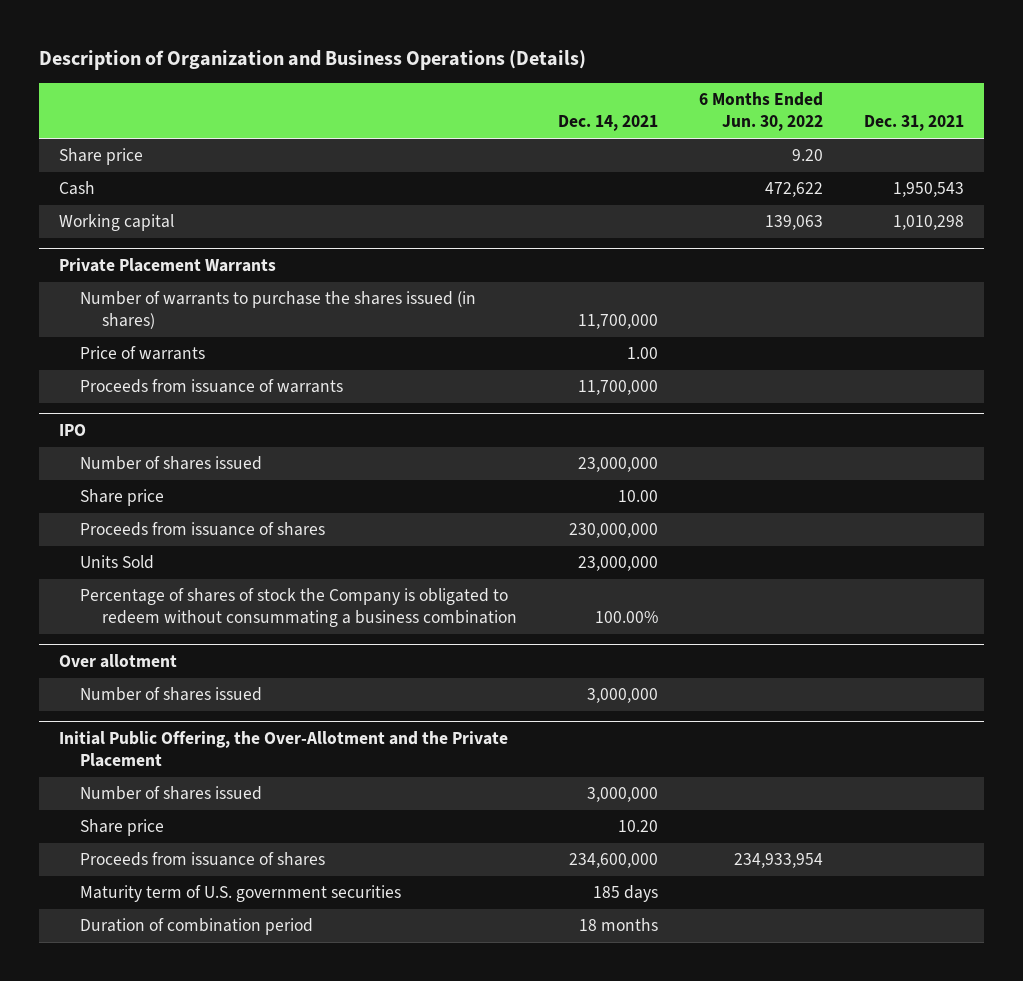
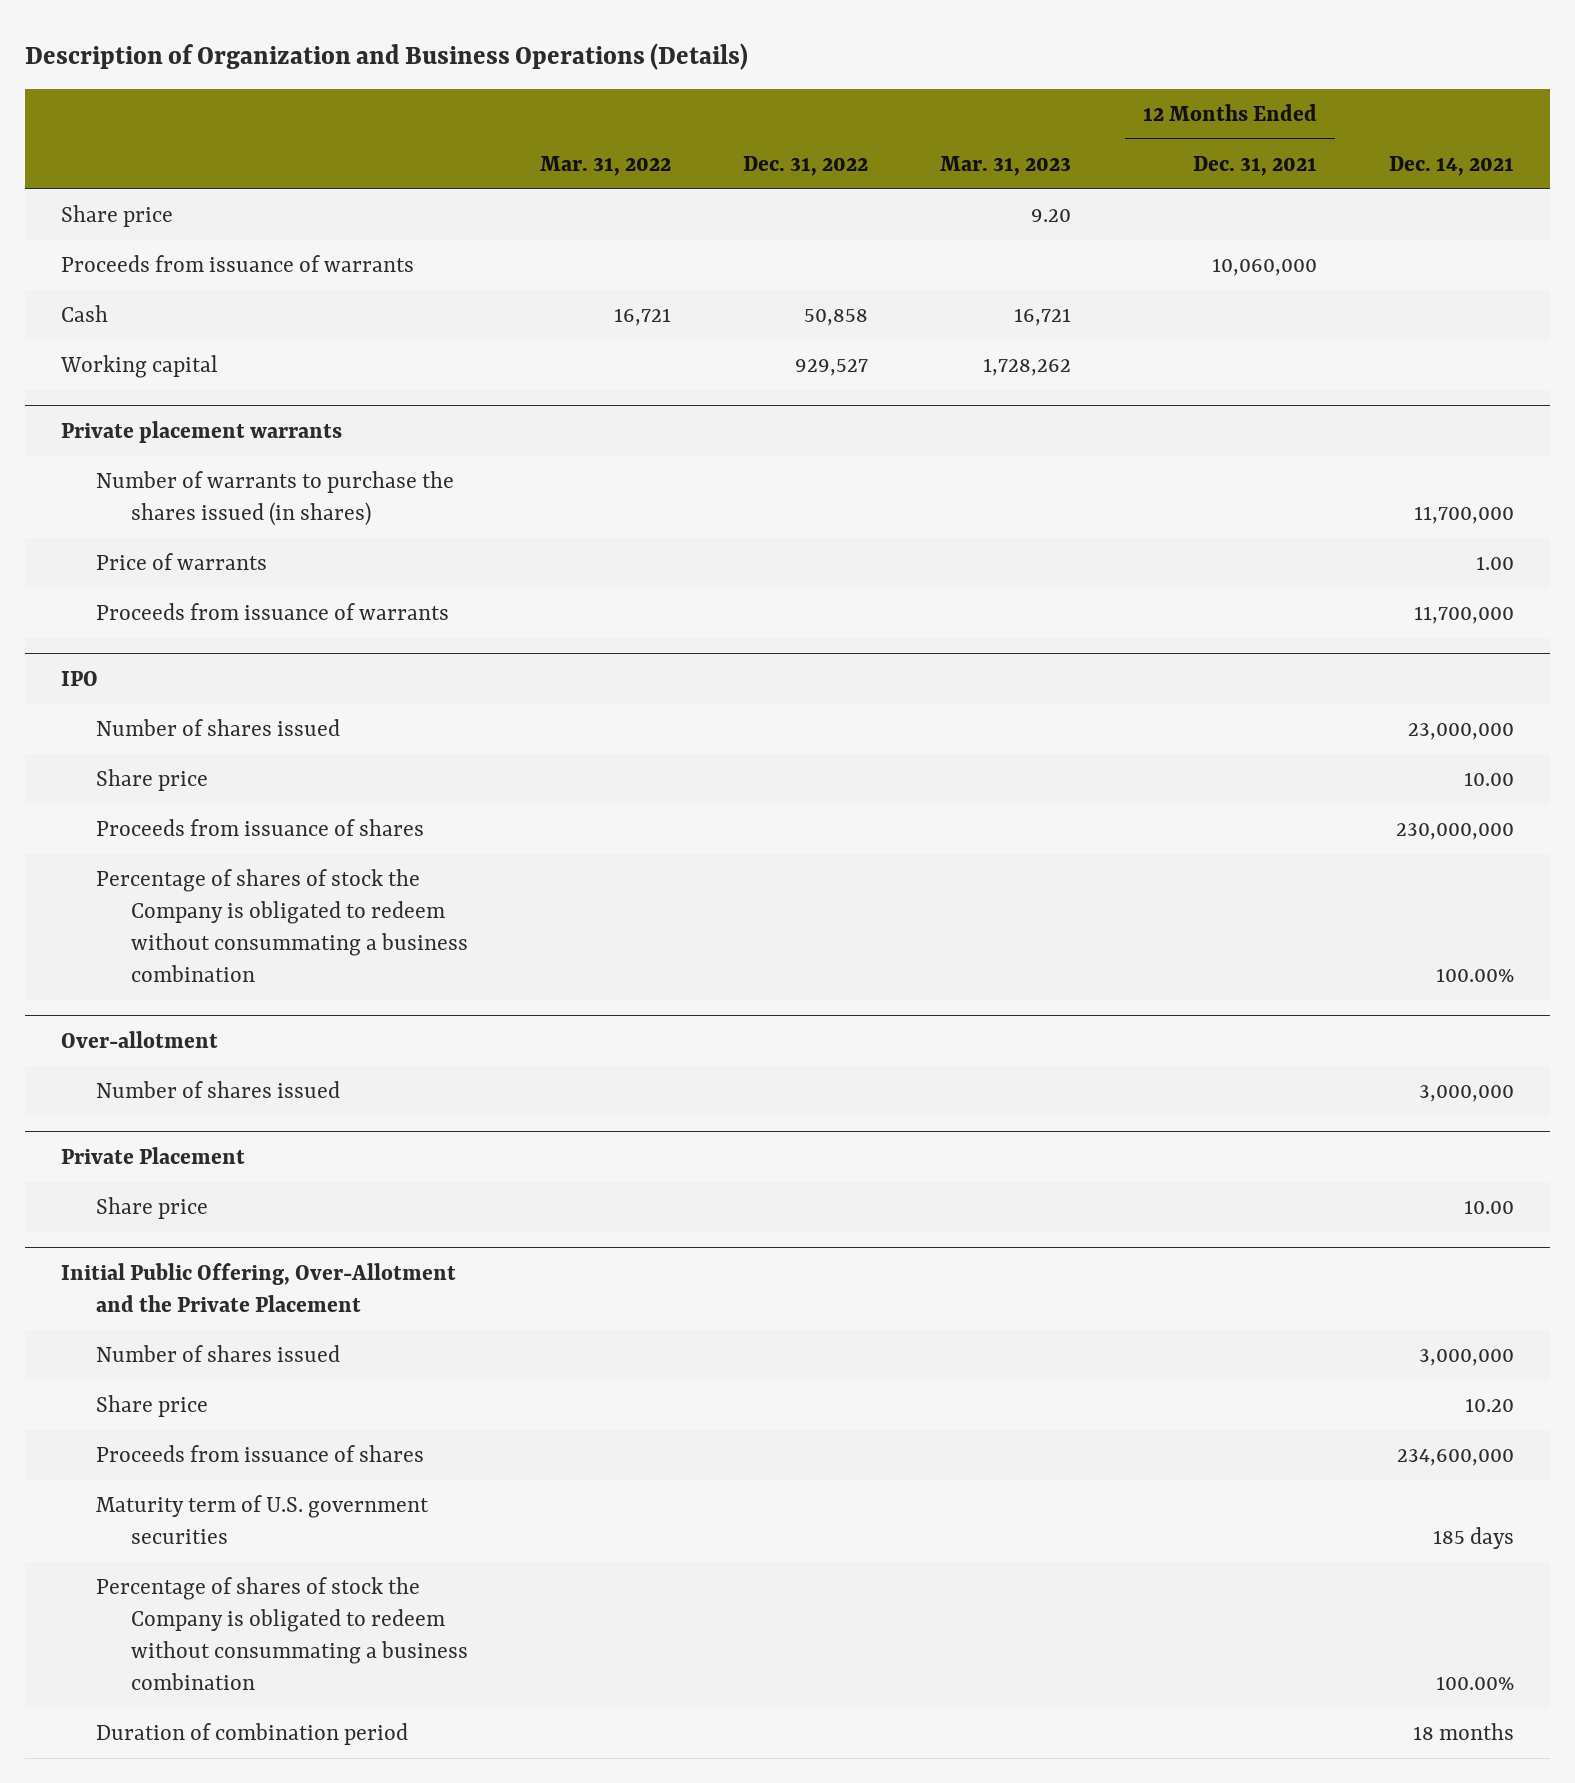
- | Dec. 14, 2021 | 6 Months Ended Jun. 30, 2022 | Dec. 31, 2021
+ | Mar. 31, 2022 | Dec. 31, 2022 | Mar. 31, 2023 | 12 Months Ended Dec. 31, 2021 | Dec. 14, 2021
+ Proceeds from issuance of warrants | | | | 10,060,000 |
- Private Placement Warrants
+ Private placement warrants
@ IPO
- Units Sold | 23,000,000 | |
- Over allotment
+ Over-allotment
- Initial Public Offering, the Over-Allotment and the Private Placement
+ Private Placement
+ Share price | | | | | 10.00
+ Initial Public Offering, Over-Allotment and the Private Placement
+ Percentage of shares of stock the Company is obligated to redeem without consummating a business combination | | | | | 100.00%

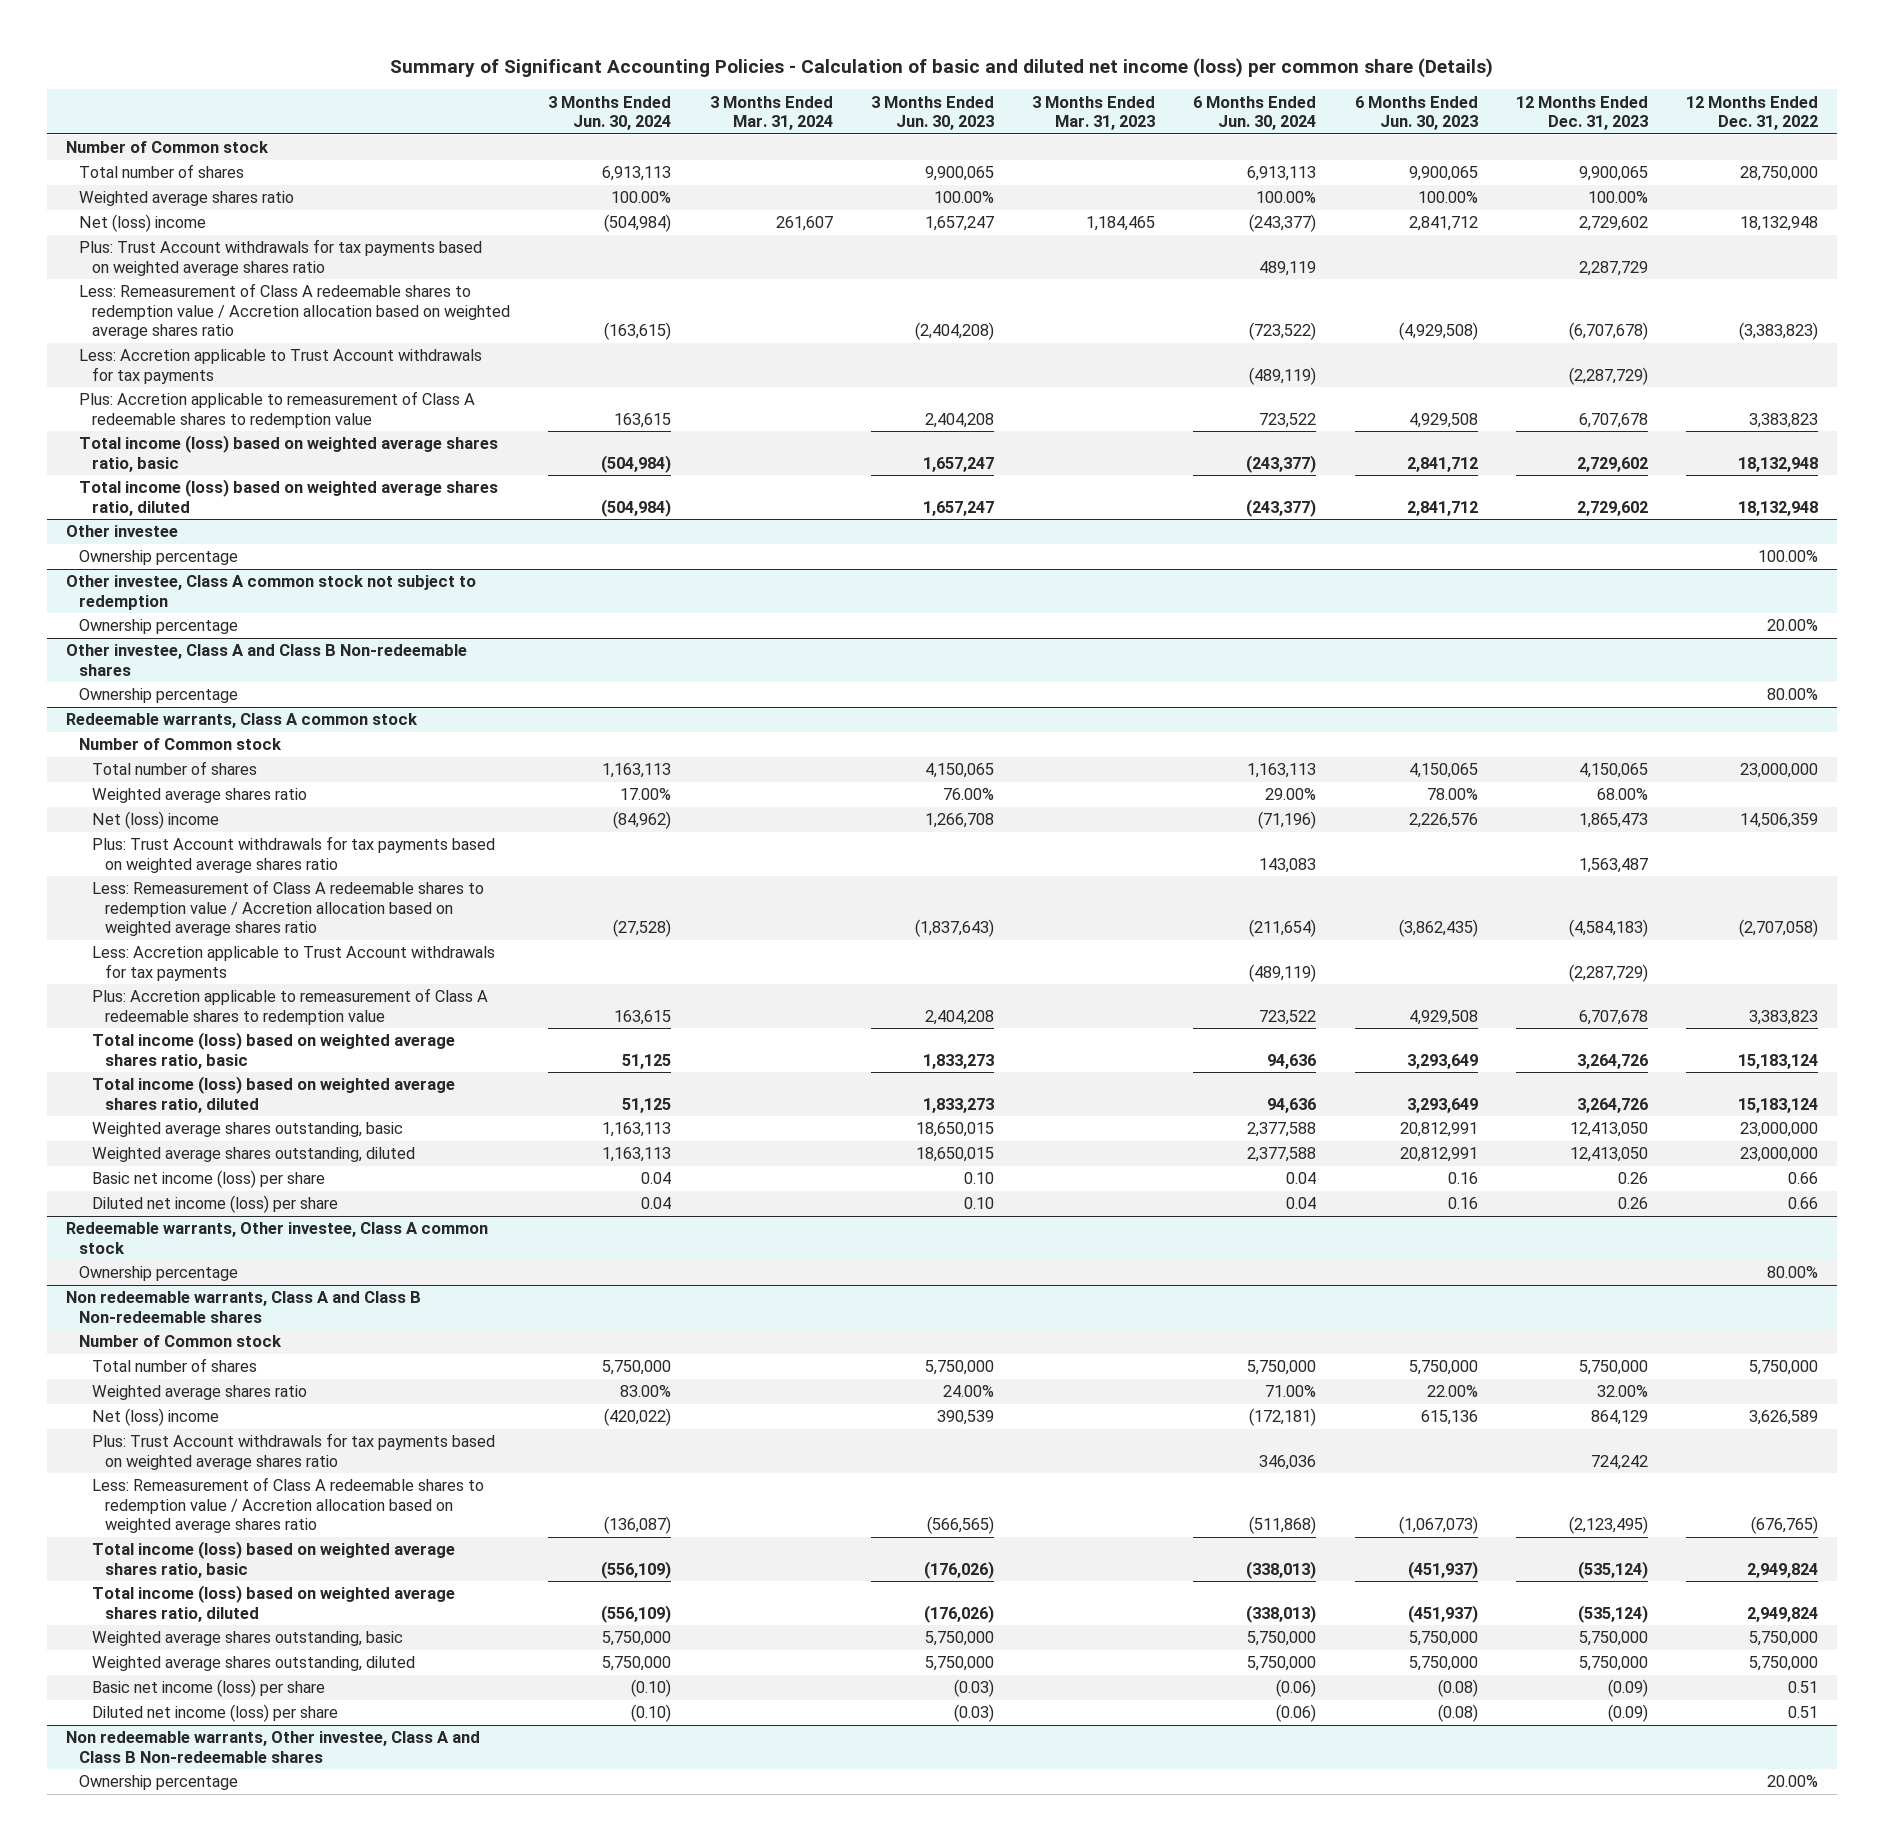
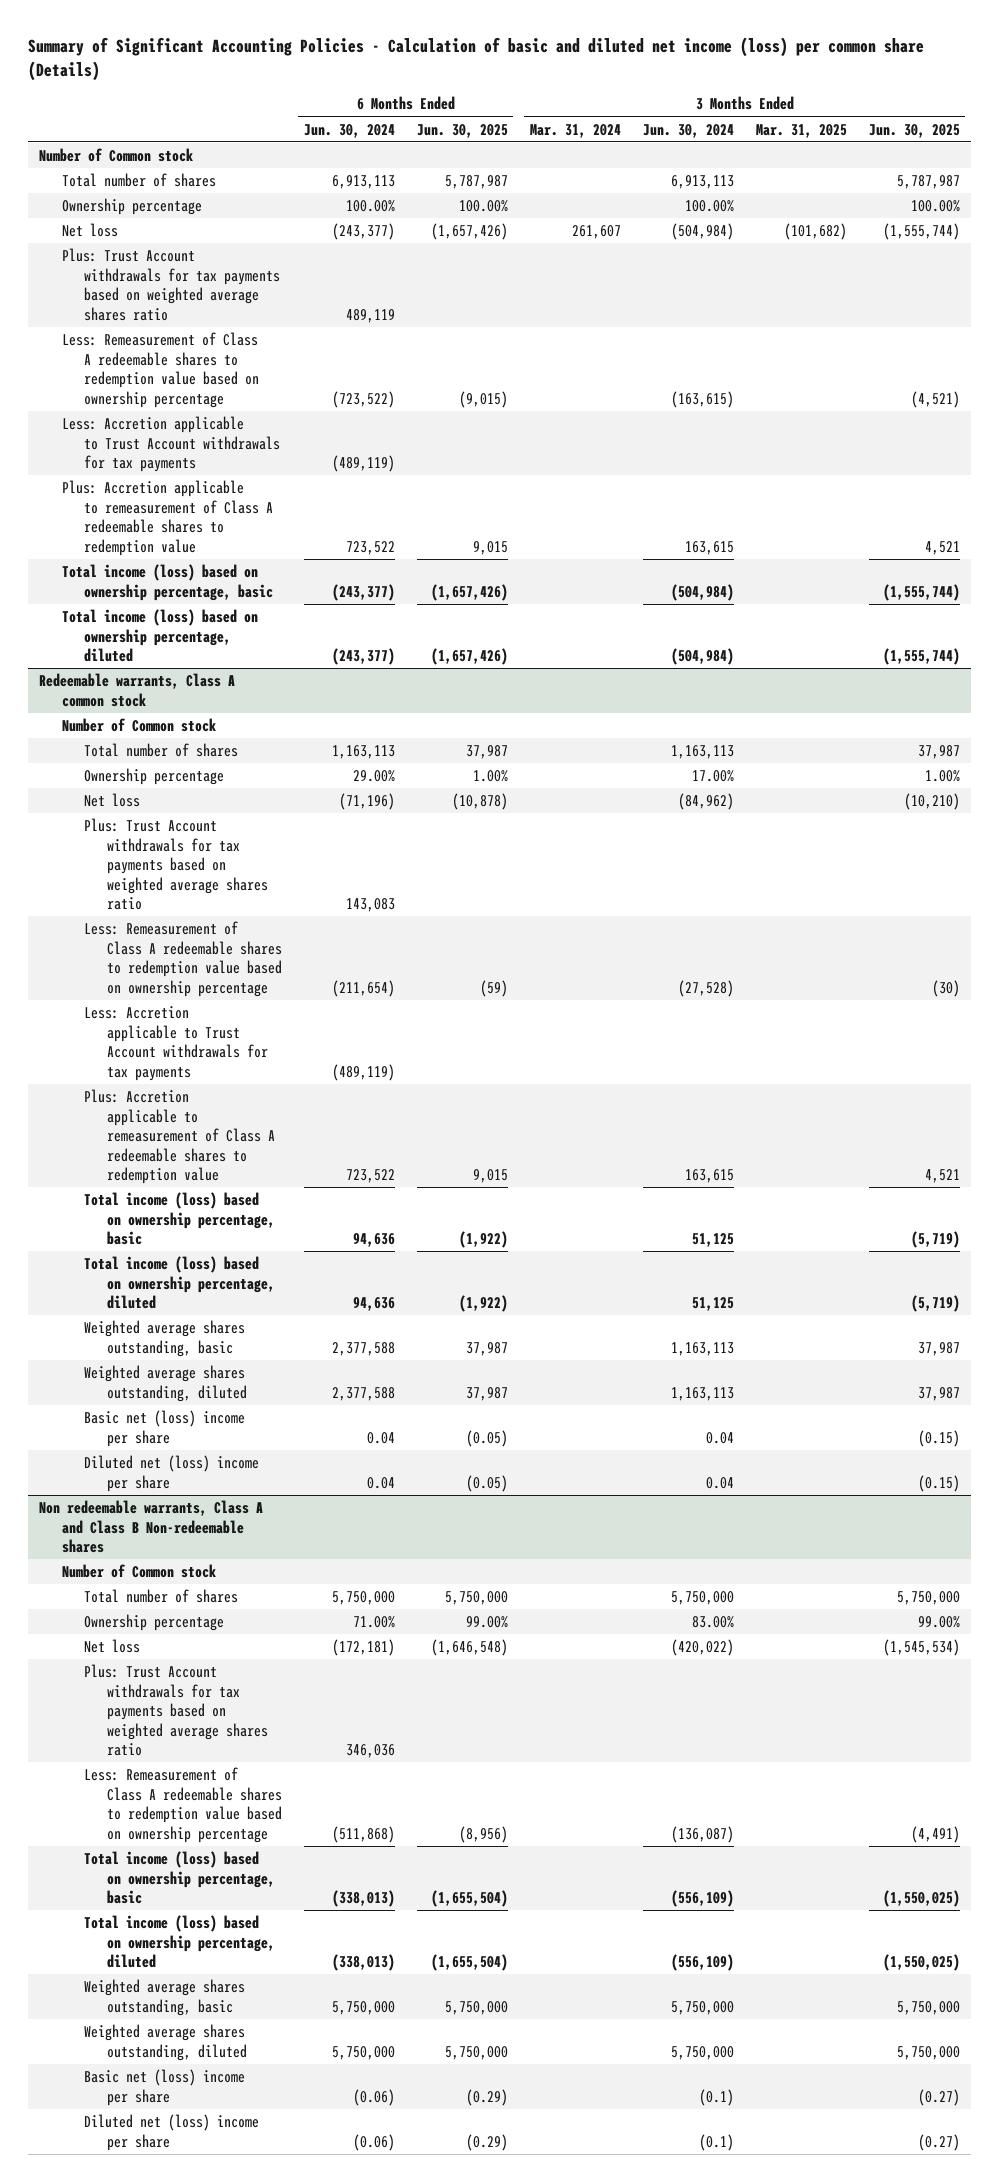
- | 3 Months Ended Jun. 30, 2024 | 3 Months Ended Mar. 31, 2024 | 3 Months Ended Jun. 30, 2023 | 3 Months Ended Mar. 31, 2023 | 6 Months Ended Jun. 30, 2024 | 6 Months Ended Jun. 30, 2023 | 12 Months Ended Dec. 31, 2023 | 12 Months Ended Dec. 31, 2022
+ | 6 Months Ended Jun. 30, 2024 | 6 Months Ended Jun. 30, 2025 | 3 Months Ended Mar. 31, 2024 | 3 Months Ended Jun. 30, 2024 | 3 Months Ended Mar. 31, 2025 | 3 Months Ended Jun. 30, 2025
- Weighted average shares ratio | 100.00% | | 100.00% | | 100.00% | 100.00% | 100.00% |
- Net (loss) income | (504,984) | 261,607 | 1,657,247 | 1,184,465 | (243,377) | 2,841,712 | 2,729,602 | 18,132,948
+ Ownership percentage | 100.00% | 100.00% | | 100.00% | | 100.00%
+ Net loss | (243,377) | (1,657,426) | 261,607 | (504,984) | (101,682) | (1,555,744)
- Less: Remeasurement of Class A redeemable shares to redemption value / Accretion allocation based on weighted average shares ratio | (163,615) | | (2,404,208) | | (723,522) | (4,929,508) | (6,707,678) | (3,383,823)
+ Less: Remeasurement of Class A redeemable shares to redemption value based on ownership percentage | (723,522) | (9,015) | | (163,615) | | (4,521)
- Total income (loss) based on weighted average shares ratio, basic | (504,984) | | 1,657,247 | | (243,377) | 2,841,712 | 2,729,602 | 18,132,948
- Total income (loss) based on weighted average shares ratio, diluted | (504,984) | | 1,657,247 | | (243,377) | 2,841,712 | 2,729,602 | 18,132,948
- Other investee
- Ownership percentage | | | | | | | | 100.00%
- Other investee, Class A common stock not subject to redemption
- Ownership percentage | | | | | | | | 20.00%
- Other investee, Class A and Class B Non-redeemable shares
- Ownership percentage | | | | | | | | 80.00%
+ Total income (loss) based on ownership percentage, basic | (243,377) | (1,657,426) | | (504,984) | | (1,555,744)
+ Total income (loss) based on ownership percentage, diluted | (243,377) | (1,657,426) | | (504,984) | | (1,555,744)
@ Redeemable warrants, Class A common stock
- Weighted average shares ratio | 17.00% | | 76.00% | | 29.00% | 78.00% | 68.00% |
- Net (loss) income | (84,962) | | 1,266,708 | | (71,196) | 2,226,576 | 1,865,473 | 14,506,359
+ Ownership percentage | 29.00% | 1.00% | | 17.00% | | 1.00%
+ Net loss | (71,196) | (10,878) | | (84,962) | | (10,210)
- Less: Remeasurement of Class A redeemable shares to redemption value / Accretion allocation based on weighted average shares ratio | (27,528) | | (1,837,643) | | (211,654) | (3,862,435) | (4,584,183) | (2,707,058)
+ Less: Remeasurement of Class A redeemable shares to redemption value based on ownership percentage | (211,654) | (59) | | (27,528) | | (30)
- Total income (loss) based on weighted average shares ratio, basic | 51,125 | | 1,833,273 | | 94,636 | 3,293,649 | 3,264,726 | 15,183,124
- Total income (loss) based on weighted average shares ratio, diluted | 51,125 | | 1,833,273 | | 94,636 | 3,293,649 | 3,264,726 | 15,183,124
+ Total income (loss) based on ownership percentage, basic | 94,636 | (1,922) | | 51,125 | | (5,719)
+ Total income (loss) based on ownership percentage, diluted | 94,636 | (1,922) | | 51,125 | | (5,719)
- Basic net income (loss) per share | 0.04 | | 0.10 | | 0.04 | 0.16 | 0.26 | 0.66
- Diluted net income (loss) per share | 0.04 | | 0.10 | | 0.04 | 0.16 | 0.26 | 0.66
- Redeemable warrants, Other investee, Class A common stock
- Ownership percentage | | | | | | | | 80.00%
@ Redeemable warrants, Class A common stock
+ Basic net (loss) income per share | 0.04 | (0.05) | | 0.04 | | (0.15)
+ Diluted net (loss) income per share | 0.04 | (0.05) | | 0.04 | | (0.15)
@ Non redeemable warrants, Class A and Class B Non-redeemable shares
- Weighted average shares ratio | 83.00% | | 24.00% | | 71.00% | 22.00% | 32.00% |
- Net (loss) income | (420,022) | | 390,539 | | (172,181) | 615,136 | 864,129 | 3,626,589
+ Ownership percentage | 71.00% | 99.00% | | 83.00% | | 99.00%
+ Net loss | (172,181) | (1,646,548) | | (420,022) | | (1,545,534)
- Less: Remeasurement of Class A redeemable shares to redemption value / Accretion allocation based on weighted average shares ratio | (136,087) | | (566,565) | | (511,868) | (1,067,073) | (2,123,495) | (676,765)
- Total income (loss) based on weighted average shares ratio, basic | (556,109) | | (176,026) | | (338,013) | (451,937) | (535,124) | 2,949,824
- Total income (loss) based on weighted average shares ratio, diluted | (556,109) | | (176,026) | | (338,013) | (451,937) | (535,124) | 2,949,824
+ Less: Remeasurement of Class A redeemable shares to redemption value based on ownership percentage | (511,868) | (8,956) | | (136,087) | | (4,491)
+ Total income (loss) based on ownership percentage, basic | (338,013) | (1,655,504) | | (556,109) | | (1,550,025)
+ Total income (loss) based on ownership percentage, diluted | (338,013) | (1,655,504) | | (556,109) | | (1,550,025)
- Basic net income (loss) per share | (0.10) | | (0.03) | | (0.06) | (0.08) | (0.09) | 0.51
- Diluted net income (loss) per share | (0.10) | | (0.03) | | (0.06) | (0.08) | (0.09) | 0.51
- Non redeemable warrants, Other investee, Class A and Class B Non-redeemable shares
- Ownership percentage | | | | | | | | 20.00%
@ Non redeemable warrants, Class A and Class B Non-redeemable shares
+ Basic net (loss) income per share | (0.06) | (0.29) | | (0.1) | | (0.27)
+ Diluted net (loss) income per share | (0.06) | (0.29) | | (0.1) | | (0.27)

